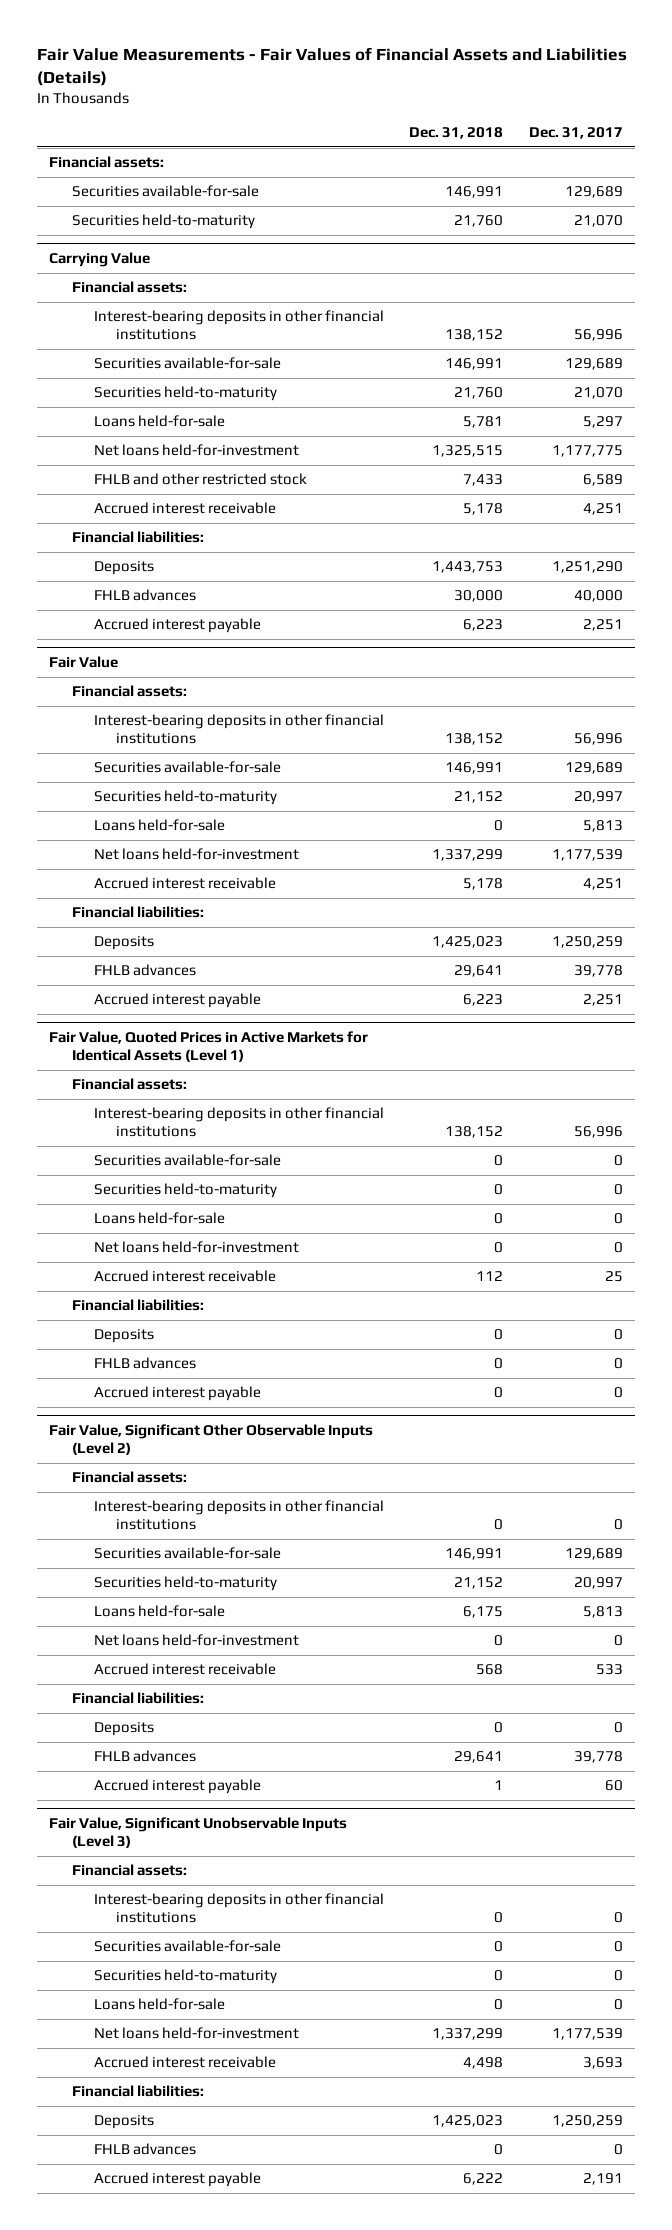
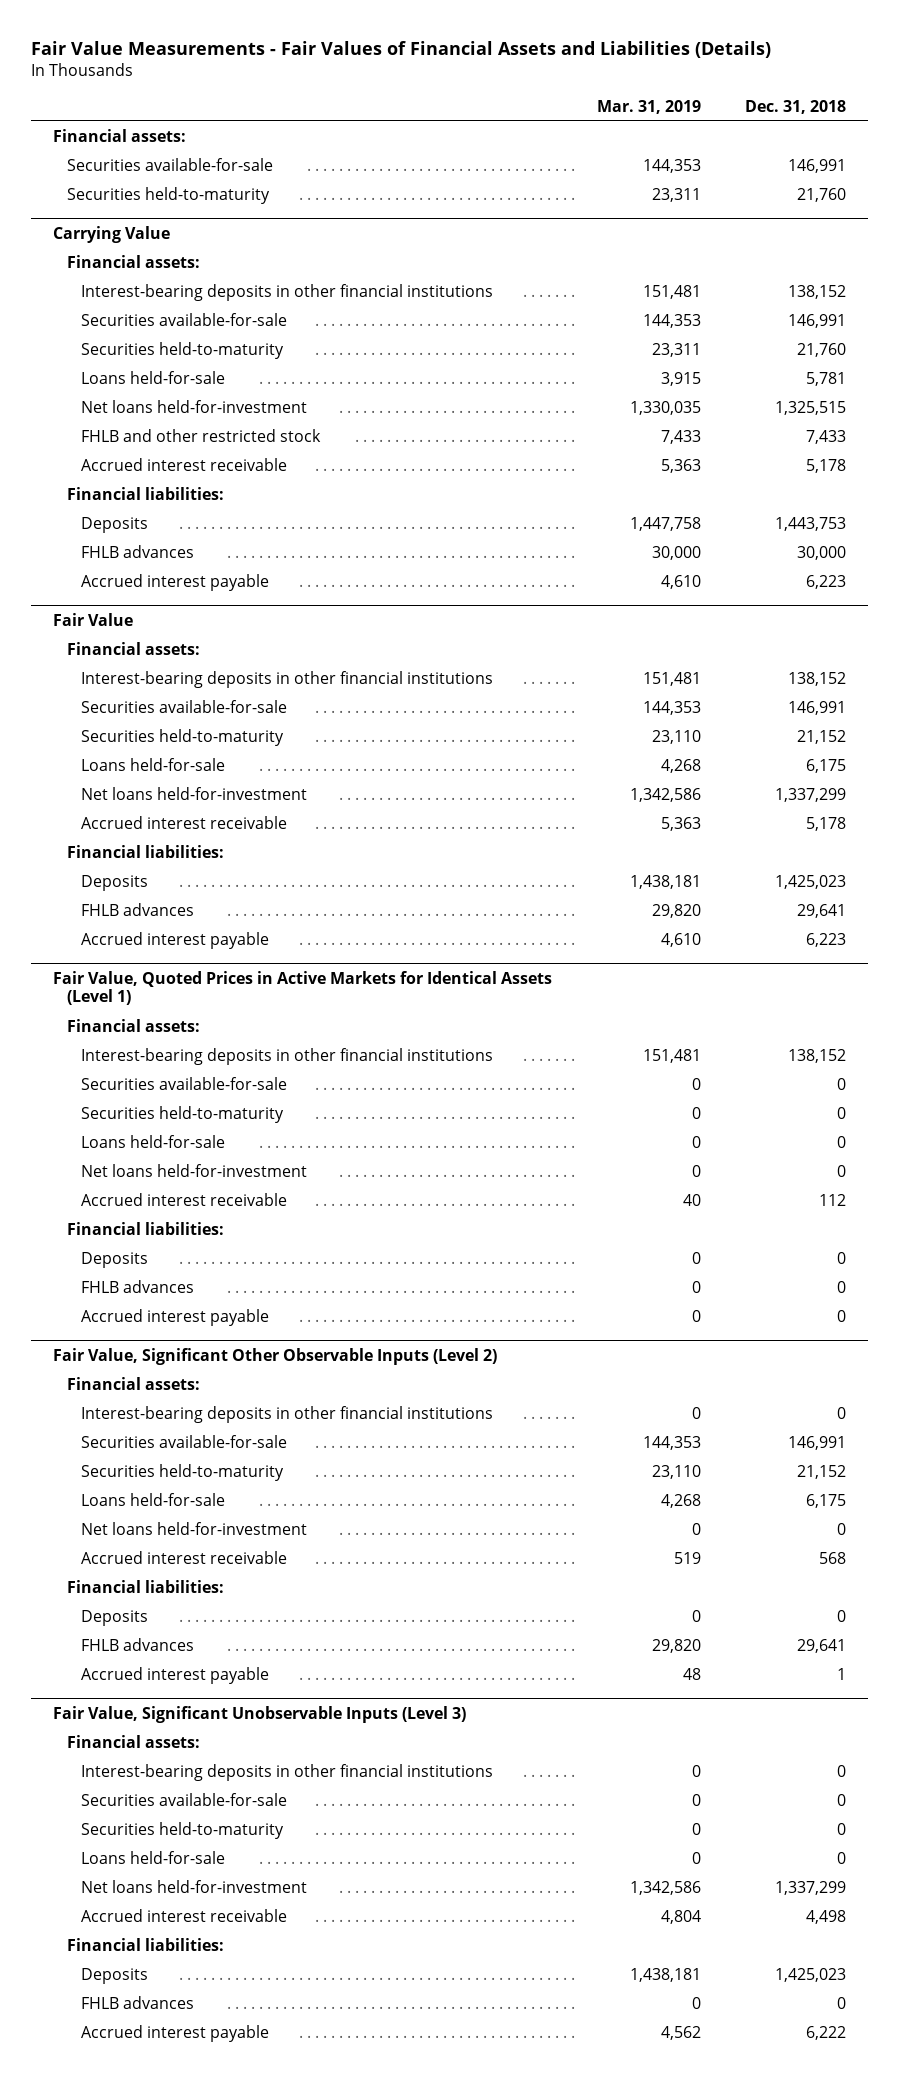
- | Dec. 31, 2018 | Dec. 31, 2017
+ | Mar. 31, 2019 | Dec. 31, 2018
@ Fair Value
- Loans held-for-sale | 0 | 5,813
+ Loans held-for-sale | 4,268 | 6,175

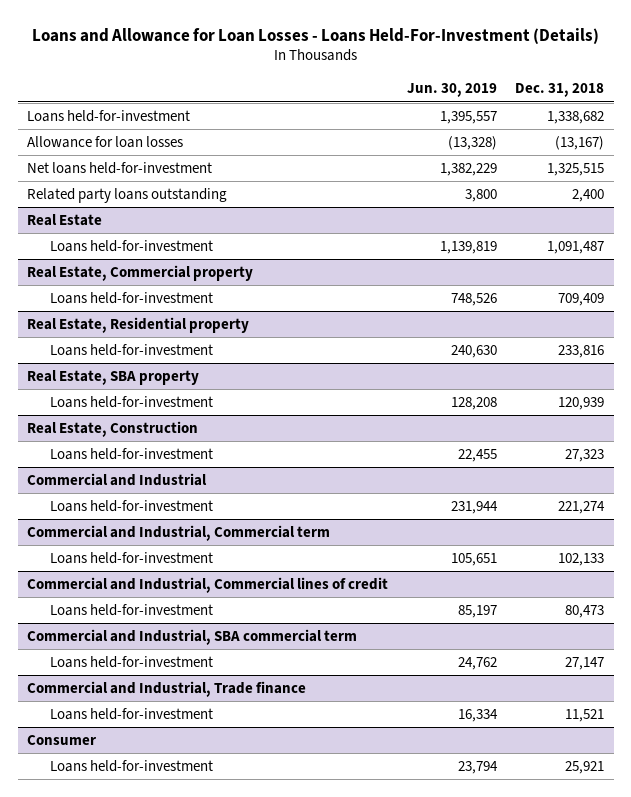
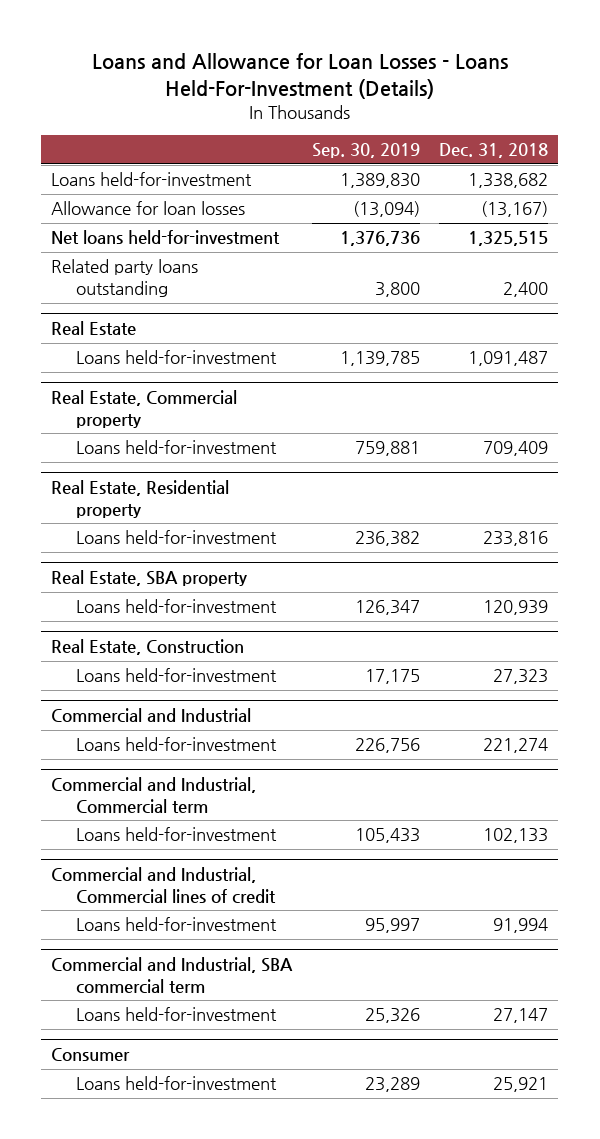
- | Jun. 30, 2019 | Dec. 31, 2018
+ | Sep. 30, 2019 | Dec. 31, 2018
@ Commercial and Industrial, Commercial lines of credit
- Loans held-for-investment | 85,197 | 80,473
+ Loans held-for-investment | 95,997 | 91,994
- Commercial and Industrial, Trade finance
- Loans held-for-investment | 16,334 | 11,521

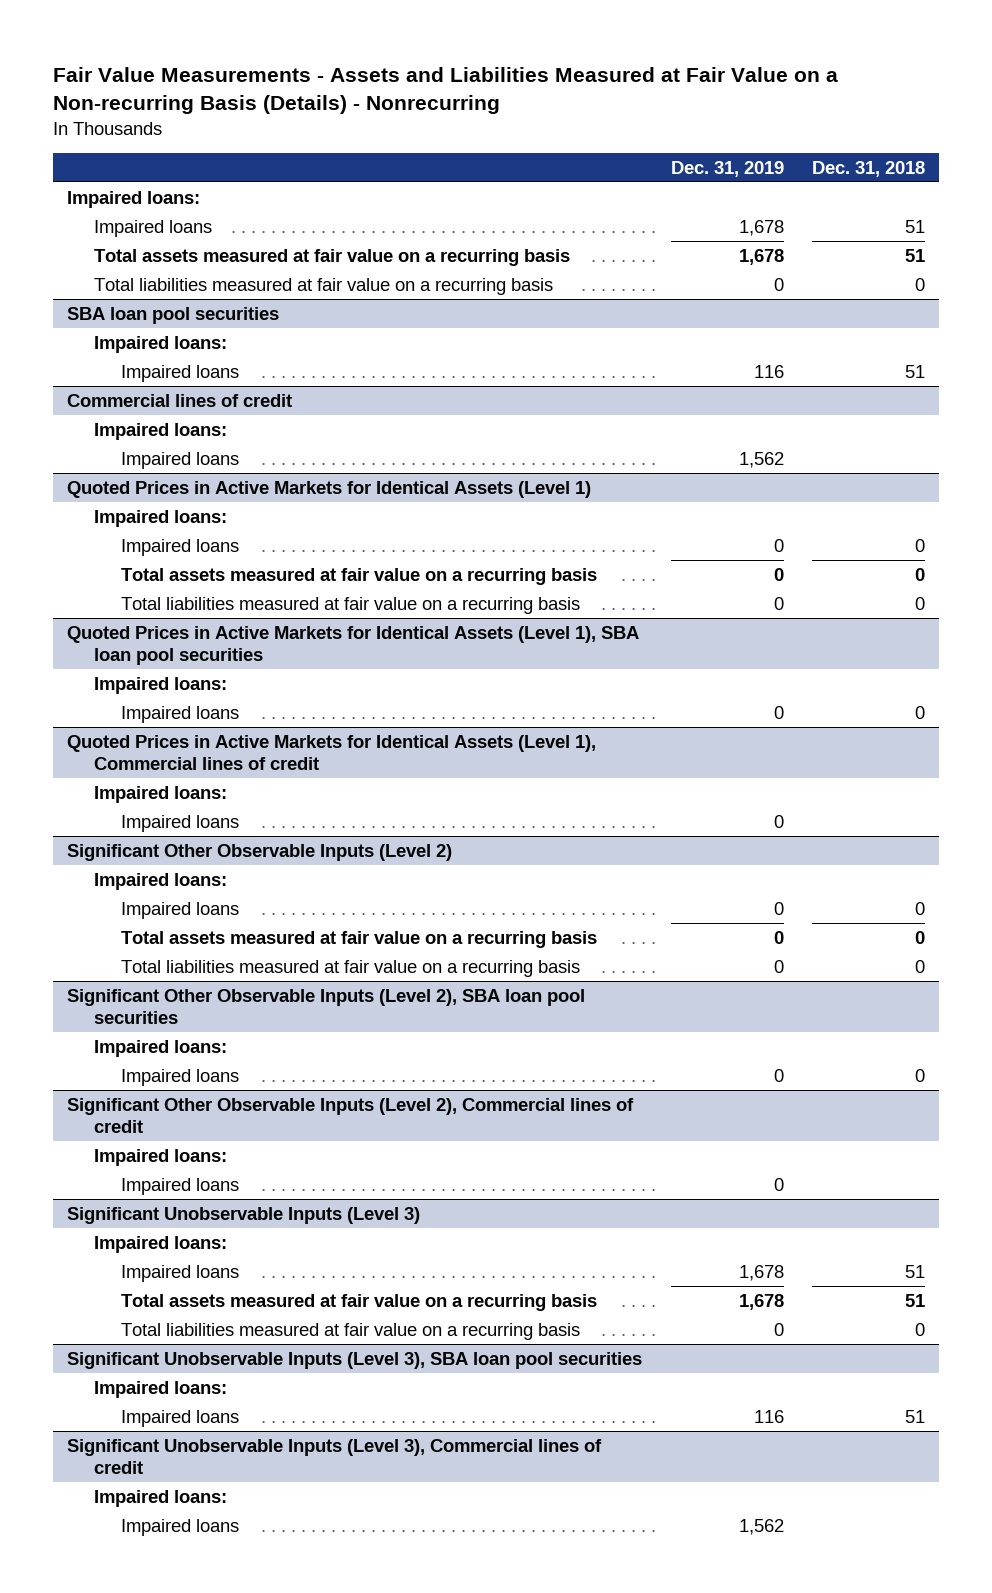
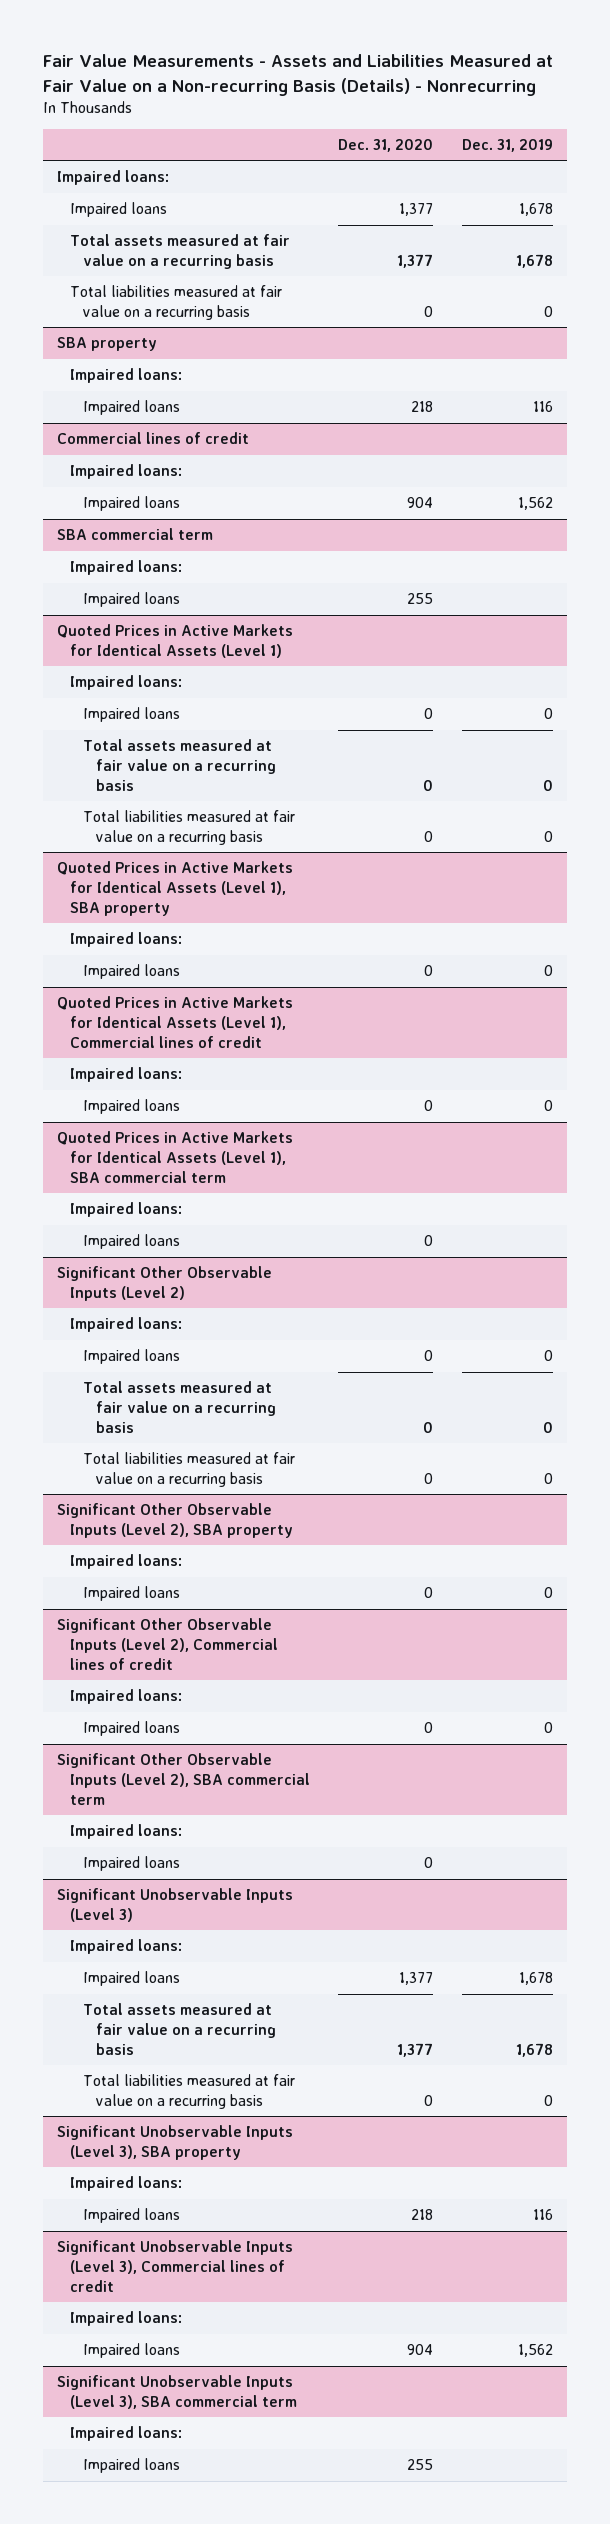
- | Dec. 31, 2019 | Dec. 31, 2018
+ | Dec. 31, 2020 | Dec. 31, 2019
- SBA loan pool securities
+ SBA property
+ SBA commercial term
+ Impaired loans:
+ Impaired loans | 255 |
- Quoted Prices in Active Markets for Identical Assets (Level 1), SBA loan pool securities
+ Quoted Prices in Active Markets for Identical Assets (Level 1), SBA property
+ Quoted Prices in Active Markets for Identical Assets (Level 1), SBA commercial term
+ Impaired loans:
+ Impaired loans | 0 |
- Significant Other Observable Inputs (Level 2), SBA loan pool securities
+ Significant Other Observable Inputs (Level 2), SBA property
+ Significant Other Observable Inputs (Level 2), SBA commercial term
+ Impaired loans:
+ Impaired loans | 0 |
- Significant Unobservable Inputs (Level 3), SBA loan pool securities
+ Significant Unobservable Inputs (Level 3), SBA property
+ Significant Unobservable Inputs (Level 3), SBA commercial term
+ Impaired loans:
+ Impaired loans | 255 |

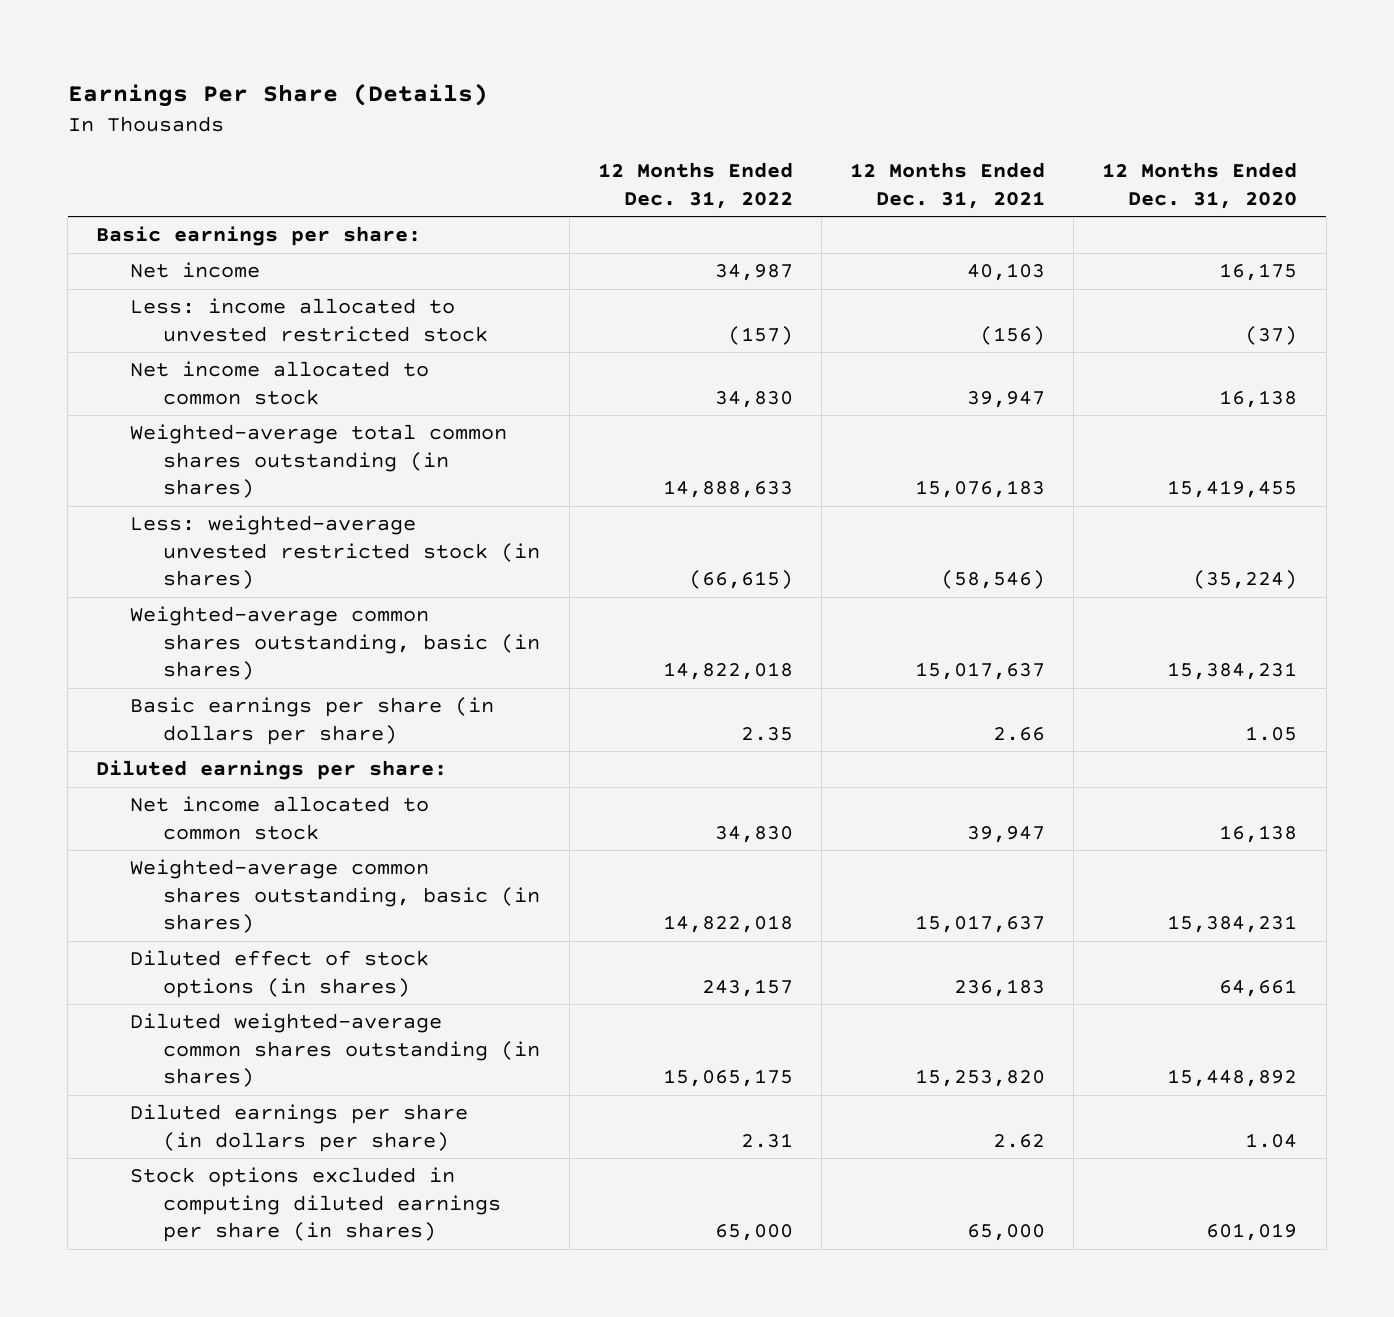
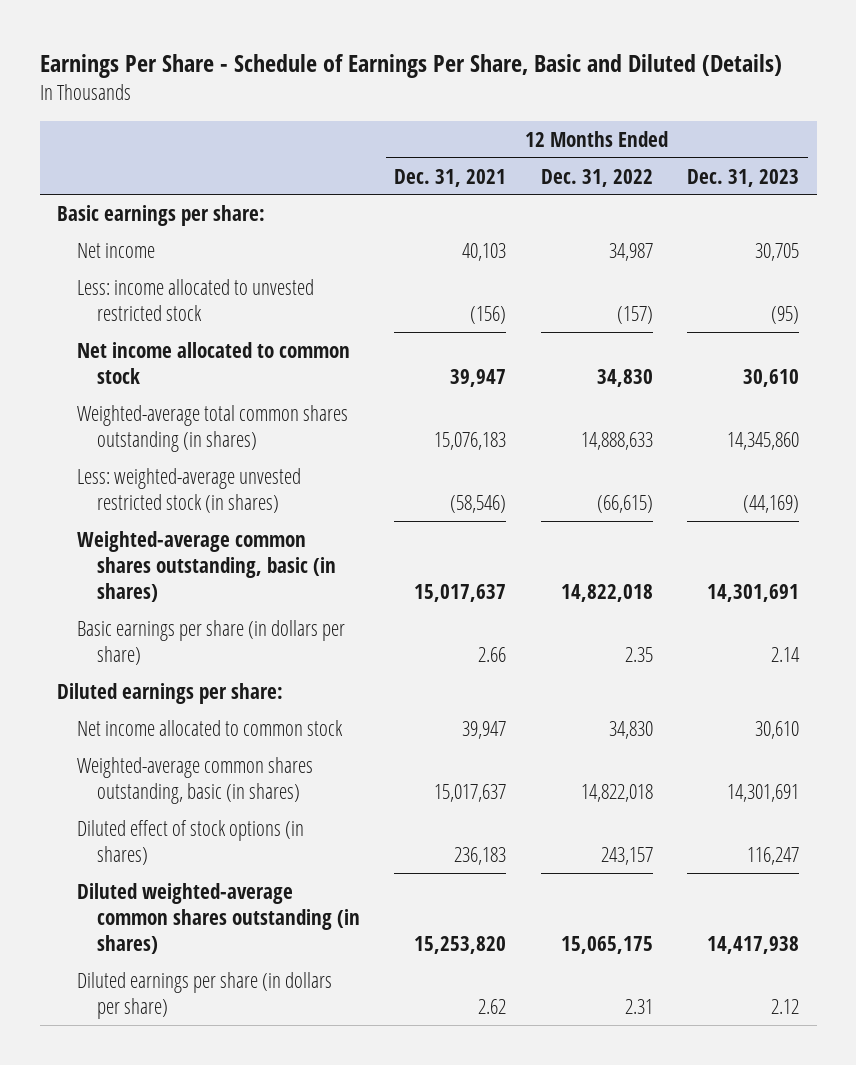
- Earnings Per Share (Details)
+ Earnings Per Share - Schedule of Earnings Per Share, Basic and Diluted (Details)
- | 12 Months Ended Dec. 31, 2022 | 12 Months Ended Dec. 31, 2021 | 12 Months Ended Dec. 31, 2020
+ | 12 Months Ended Dec. 31, 2021 | 12 Months Ended Dec. 31, 2022 | 12 Months Ended Dec. 31, 2023
- Stock options excluded in computing diluted earnings per share (in shares) | 65,000 | 65,000 | 601,019

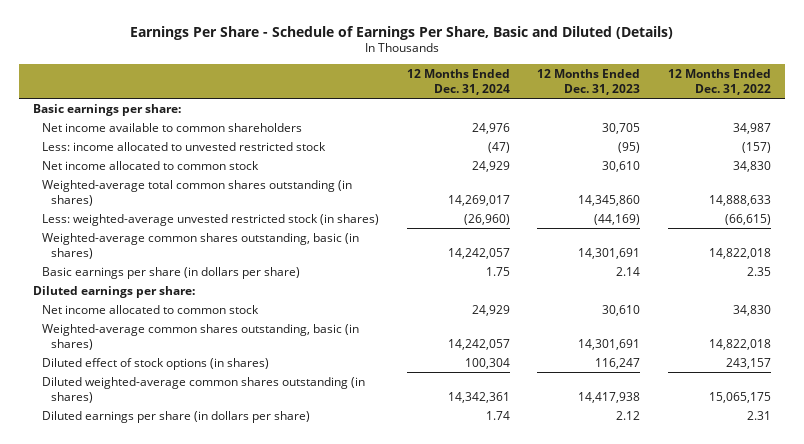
- | 12 Months Ended Dec. 31, 2021 | 12 Months Ended Dec. 31, 2022 | 12 Months Ended Dec. 31, 2023
+ | 12 Months Ended Dec. 31, 2024 | 12 Months Ended Dec. 31, 2023 | 12 Months Ended Dec. 31, 2022
- Net income | 40,103 | 34,987 | 30,705
+ Net income available to common shareholders | 24,976 | 30,705 | 34,987

